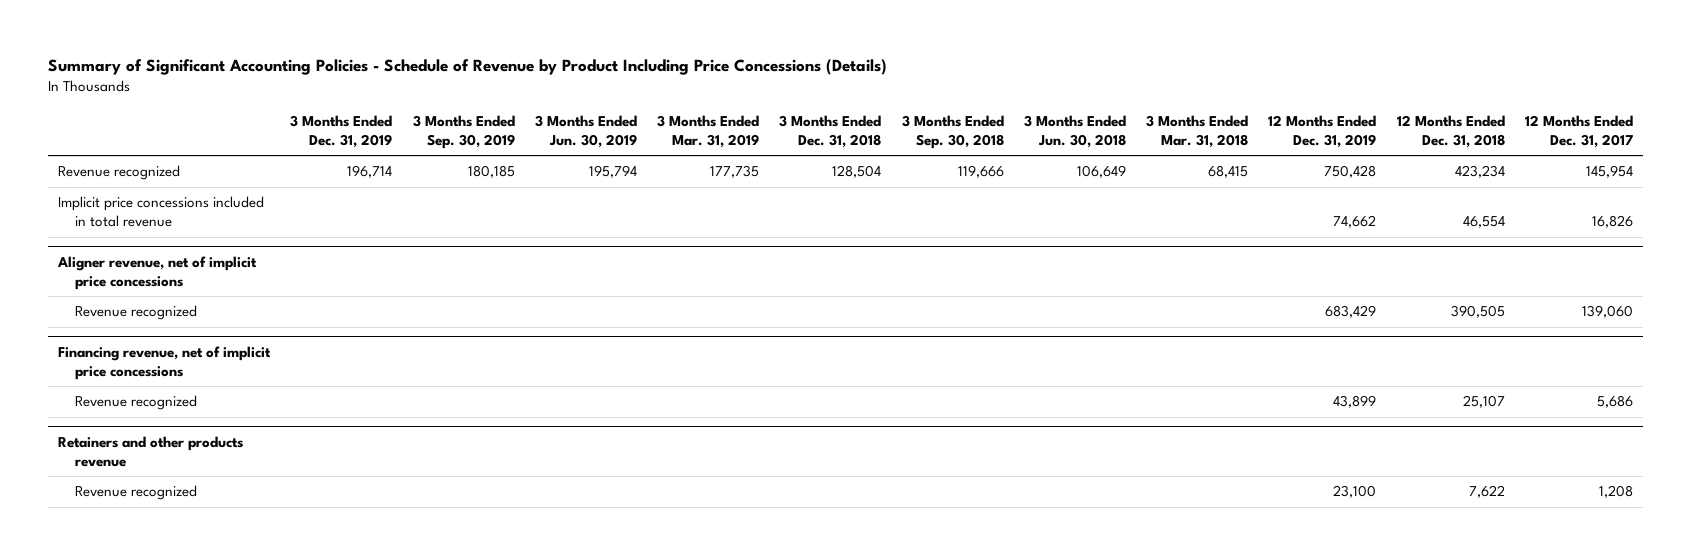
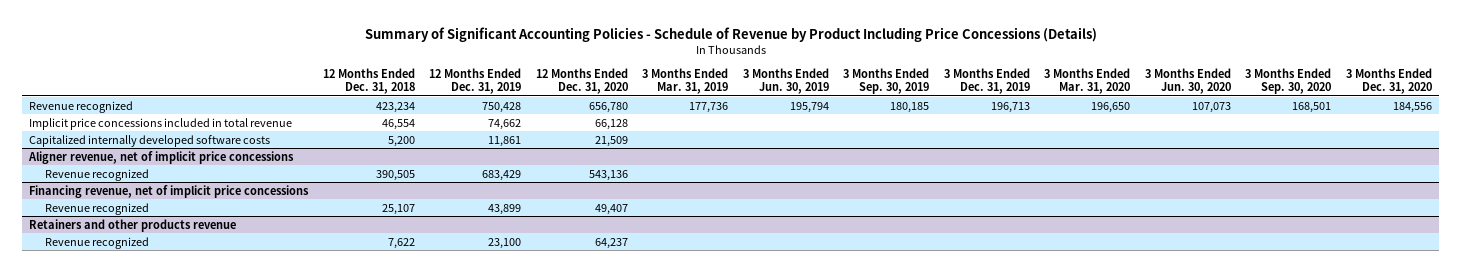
- | 3 Months Ended Dec. 31, 2019 | 3 Months Ended Sep. 30, 2019 | 3 Months Ended Jun. 30, 2019 | 3 Months Ended Mar. 31, 2019 | 3 Months Ended Dec. 31, 2018 | 3 Months Ended Sep. 30, 2018 | 3 Months Ended Jun. 30, 2018 | 3 Months Ended Mar. 31, 2018 | 12 Months Ended Dec. 31, 2019 | 12 Months Ended Dec. 31, 2018 | 12 Months Ended Dec. 31, 2017
+ | 12 Months Ended Dec. 31, 2018 | 12 Months Ended Dec. 31, 2019 | 12 Months Ended Dec. 31, 2020 | 3 Months Ended Mar. 31, 2019 | 3 Months Ended Jun. 30, 2019 | 3 Months Ended Sep. 30, 2019 | 3 Months Ended Dec. 31, 2019 | 3 Months Ended Mar. 31, 2020 | 3 Months Ended Jun. 30, 2020 | 3 Months Ended Sep. 30, 2020 | 3 Months Ended Dec. 31, 2020
- Revenue recognized | 196,714 | 180,185 | 195,794 | 177,735 | 128,504 | 119,666 | 106,649 | 68,415 | 750,428 | 423,234 | 145,954
+ Revenue recognized | 423,234 | 750,428 | 656,780 | 177,736 | 195,794 | 180,185 | 196,713 | 196,650 | 107,073 | 168,501 | 184,556
+ Capitalized internally developed software costs | 5,200 | 11,861 | 21,509 | | | | | | | |

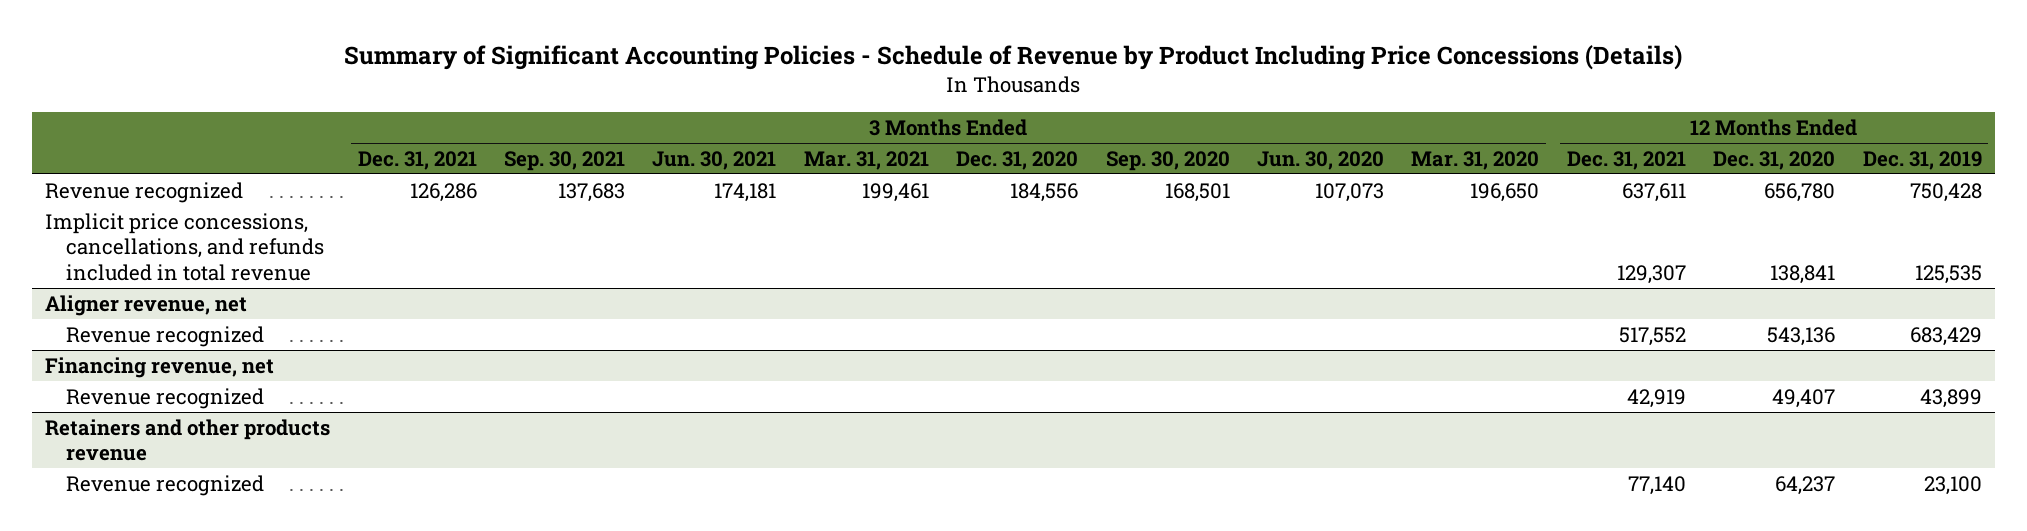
- | 12 Months Ended Dec. 31, 2018 | 12 Months Ended Dec. 31, 2019 | 12 Months Ended Dec. 31, 2020 | 3 Months Ended Mar. 31, 2019 | 3 Months Ended Jun. 30, 2019 | 3 Months Ended Sep. 30, 2019 | 3 Months Ended Dec. 31, 2019 | 3 Months Ended Mar. 31, 2020 | 3 Months Ended Jun. 30, 2020 | 3 Months Ended Sep. 30, 2020 | 3 Months Ended Dec. 31, 2020
+ | 3 Months Ended Dec. 31, 2021 | 3 Months Ended Sep. 30, 2021 | 3 Months Ended Jun. 30, 2021 | 3 Months Ended Mar. 31, 2021 | 3 Months Ended Dec. 31, 2020 | 3 Months Ended Sep. 30, 2020 | 3 Months Ended Jun. 30, 2020 | 3 Months Ended Mar. 31, 2020 | 12 Months Ended Dec. 31, 2021 | 12 Months Ended Dec. 31, 2020 | 12 Months Ended Dec. 31, 2019
- Implicit price concessions included in total revenue | 46,554 | 74,662 | 66,128 | | | | | | | |
- Capitalized internally developed software costs | 5,200 | 11,861 | 21,509 | | | | | | | |
- Aligner revenue, net of implicit price concessions
+ Implicit price concessions, cancellations, and refunds included in total revenue | | | | | | | | | 129,307 | 138,841 | 125,535
+ Aligner revenue, net
- Financing revenue, net of implicit price concessions
+ Financing revenue, net

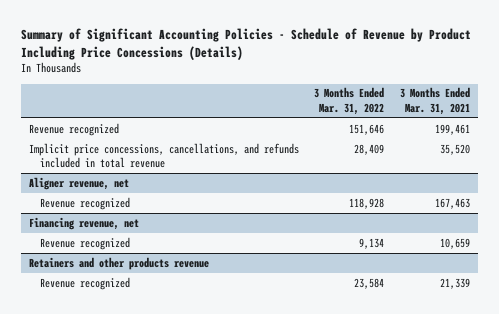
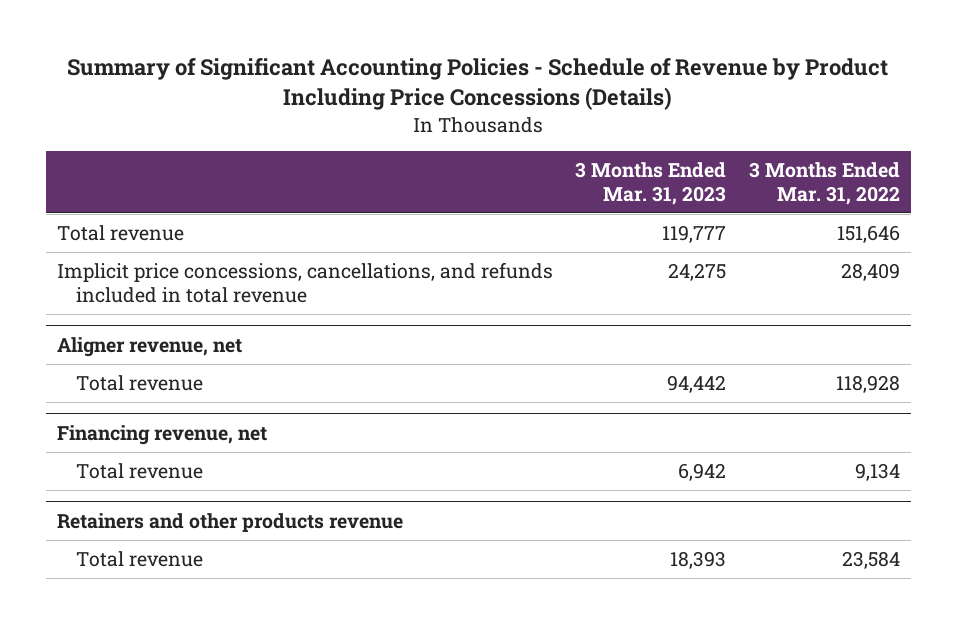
- | 3 Months Ended Mar. 31, 2022 | 3 Months Ended Mar. 31, 2021
+ | 3 Months Ended Mar. 31, 2023 | 3 Months Ended Mar. 31, 2022
- Revenue recognized | 151,646 | 199,461
+ Total revenue | 119,777 | 151,646
@ Aligner revenue, net
- Revenue recognized | 118,928 | 167,463
+ Total revenue | 94,442 | 118,928
@ Financing revenue, net
- Revenue recognized | 9,134 | 10,659
+ Total revenue | 6,942 | 9,134
@ Retainers and other products revenue
- Revenue recognized | 23,584 | 21,339
+ Total revenue | 18,393 | 23,584

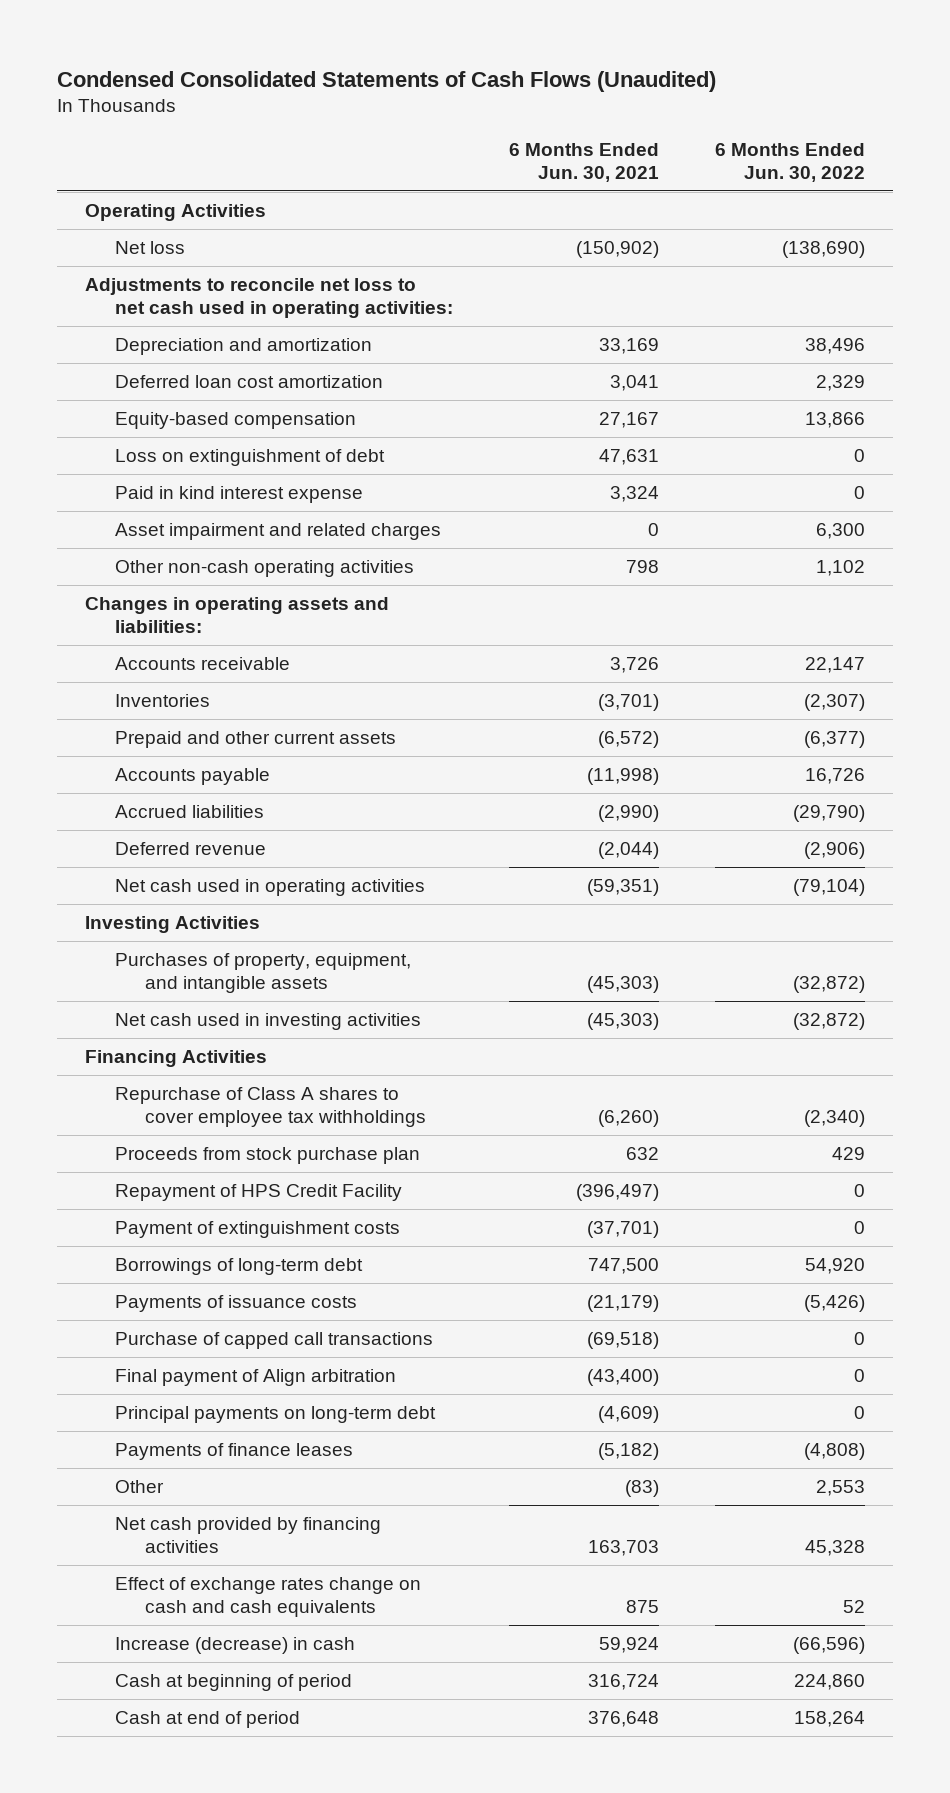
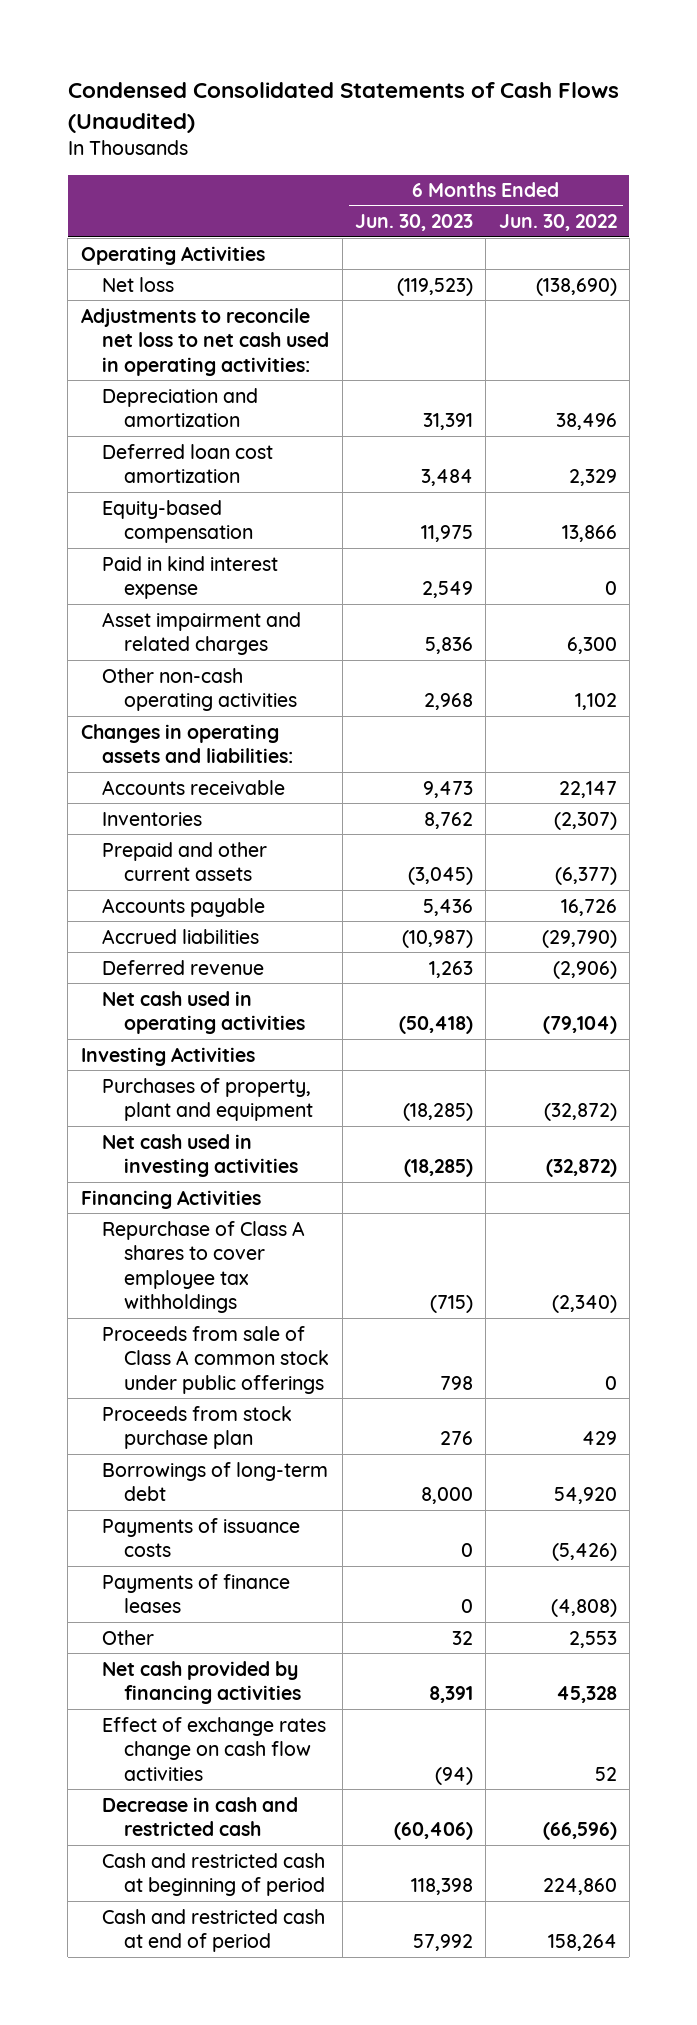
- | 6 Months Ended Jun. 30, 2021 | 6 Months Ended Jun. 30, 2022
+ | 6 Months Ended Jun. 30, 2023 | 6 Months Ended Jun. 30, 2022
- Loss on extinguishment of debt | 47,631 | 0
- Purchases of property, equipment, and intangible assets | (45,303) | (32,872)
+ Purchases of property, plant and equipment | (18,285) | (32,872)
+ Proceeds from sale of Class A common stock under public offerings | 798 | 0
- Repayment of HPS Credit Facility | (396,497) | 0
- Payment of extinguishment costs | (37,701) | 0
- Purchase of capped call transactions | (69,518) | 0
- Final payment of Align arbitration | (43,400) | 0
- Principal payments on long-term debt | (4,609) | 0
- Effect of exchange rates change on cash and cash equivalents | 875 | 52
- Increase (decrease) in cash | 59,924 | (66,596)
- Cash at beginning of period | 316,724 | 224,860
- Cash at end of period | 376,648 | 158,264
+ Effect of exchange rates change on cash flow activities | (94) | 52
+ Decrease in cash and restricted cash | (60,406) | (66,596)
+ Cash and restricted cash at beginning of period | 118,398 | 224,860
+ Cash and restricted cash at end of period | 57,992 | 158,264

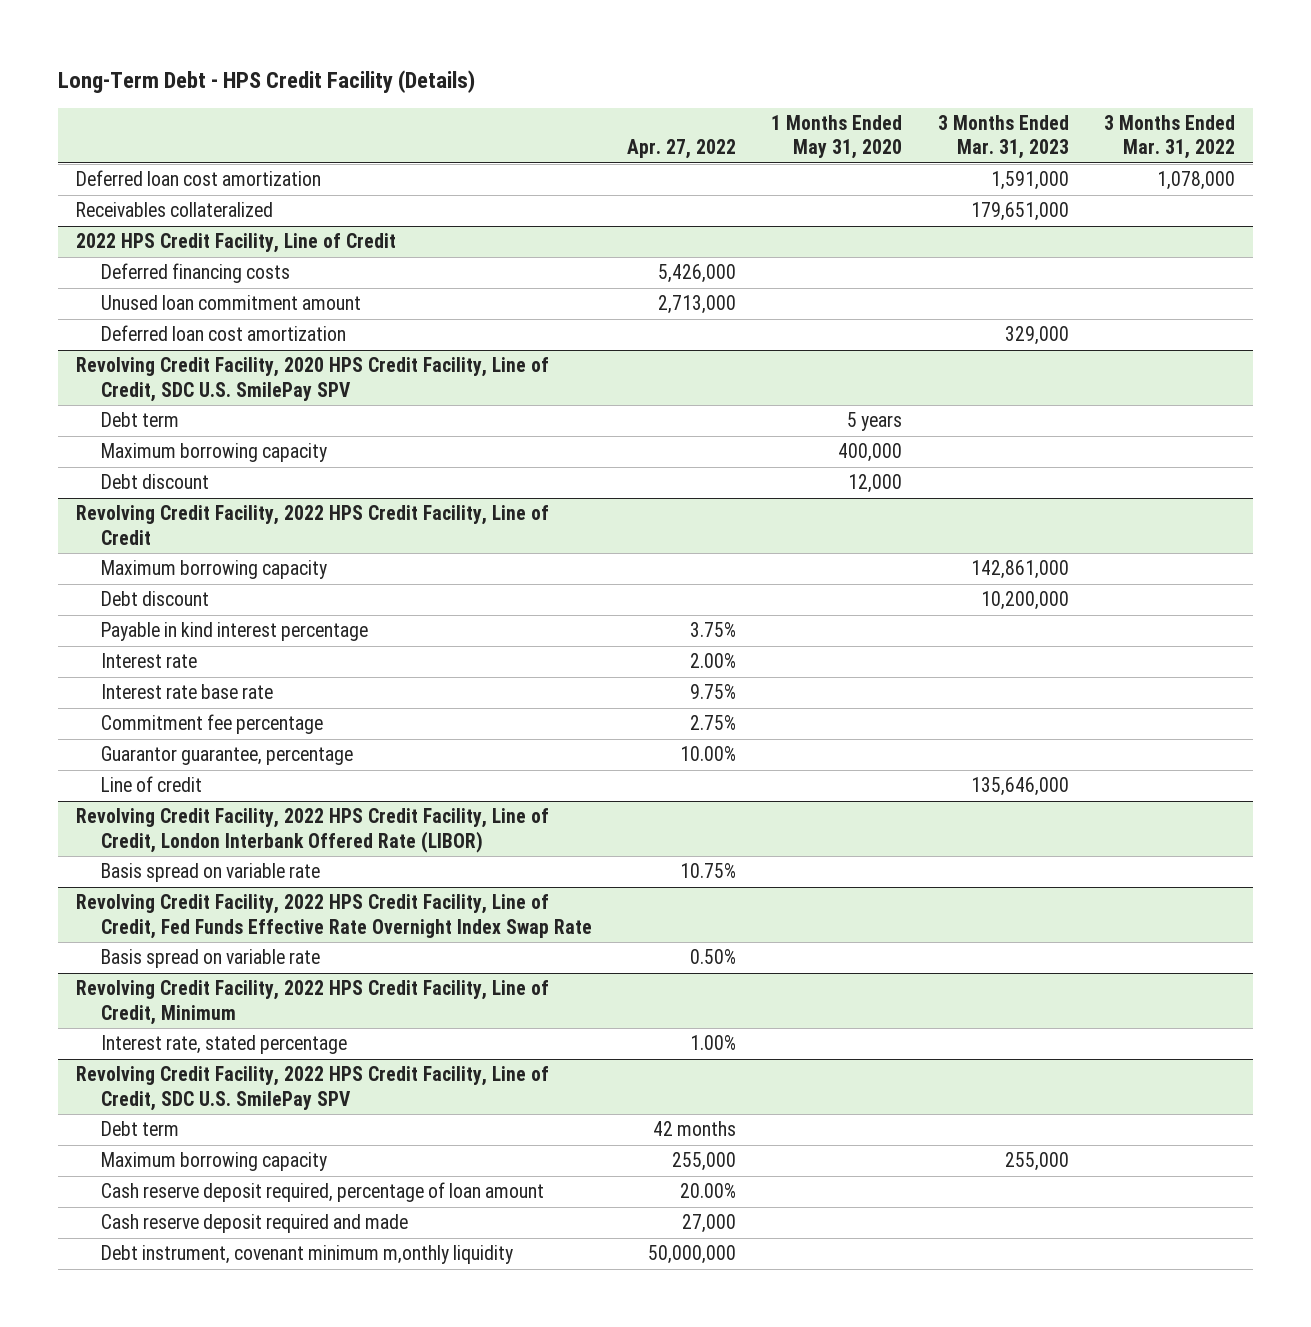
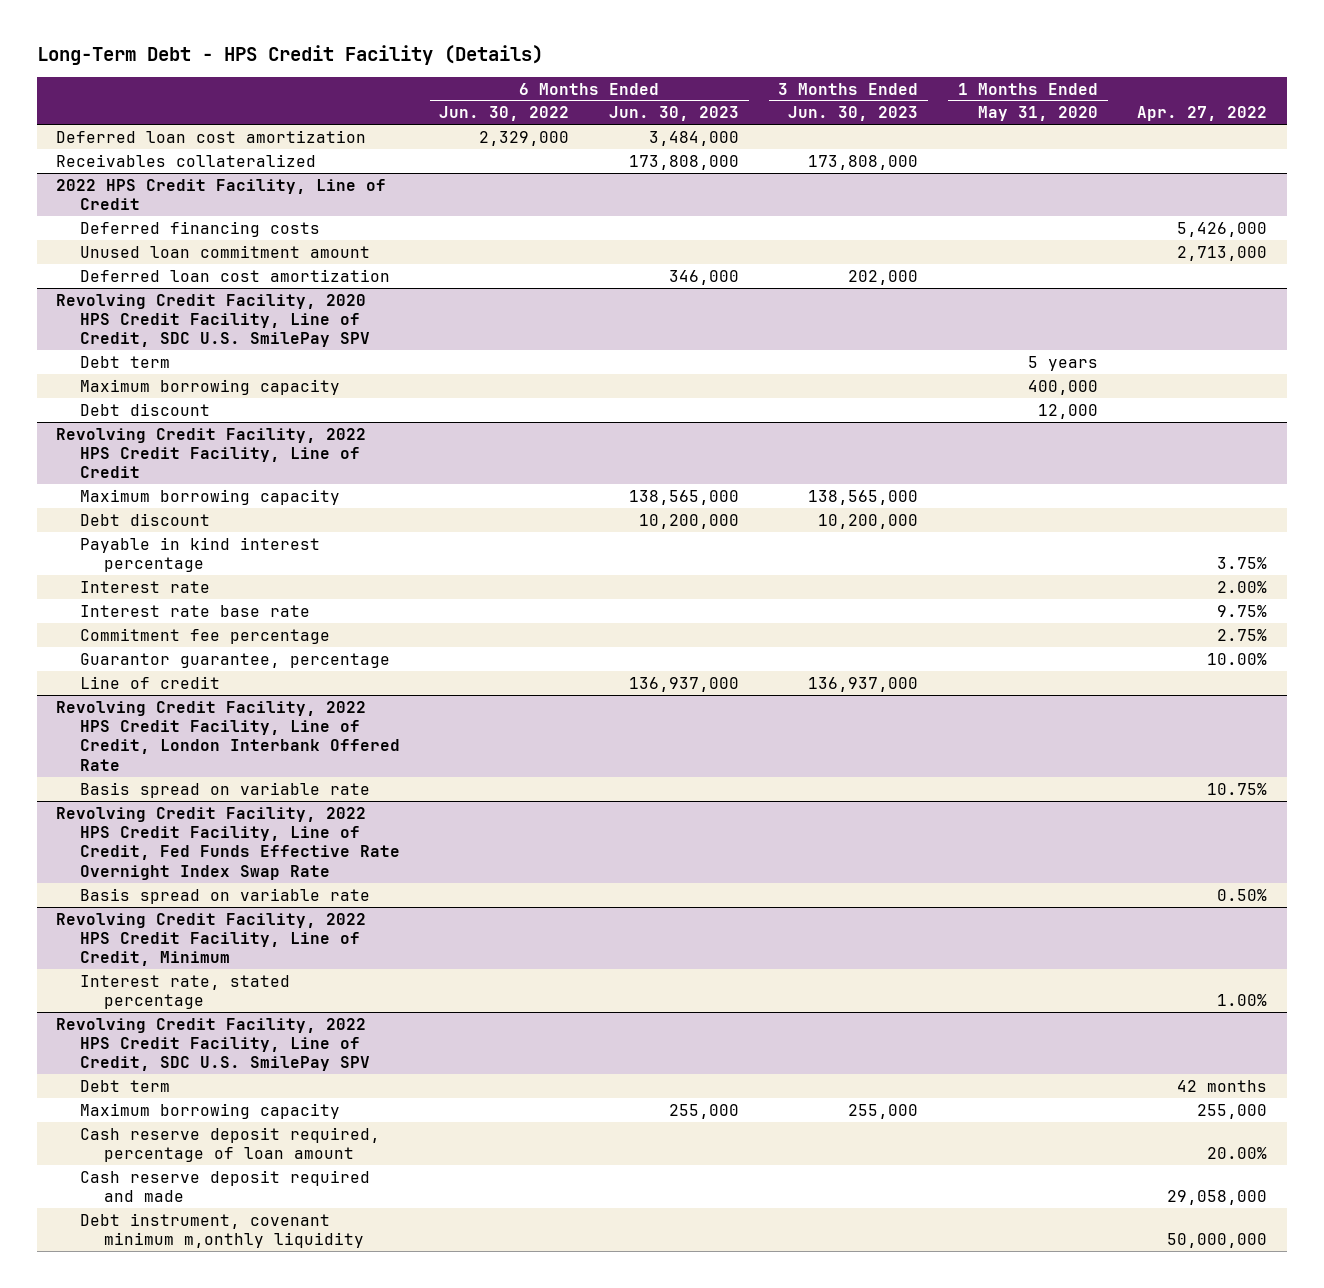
- | Apr. 27, 2022 | 1 Months Ended May 31, 2020 | 3 Months Ended Mar. 31, 2023 | 3 Months Ended Mar. 31, 2022
+ | 6 Months Ended Jun. 30, 2022 | 6 Months Ended Jun. 30, 2023 | 3 Months Ended Jun. 30, 2023 | 1 Months Ended May 31, 2020 | Apr. 27, 2022
- Revolving Credit Facility, 2022 HPS Credit Facility, Line of Credit, London Interbank Offered Rate (LIBOR)
+ Revolving Credit Facility, 2022 HPS Credit Facility, Line of Credit, London Interbank Offered Rate
@ Revolving Credit Facility, 2022 HPS Credit Facility, Line of Credit, SDC U.S. SmilePay SPV
- Cash reserve deposit required and made | 27,000 | | |
+ Cash reserve deposit required and made | | | | | 29,058,000

